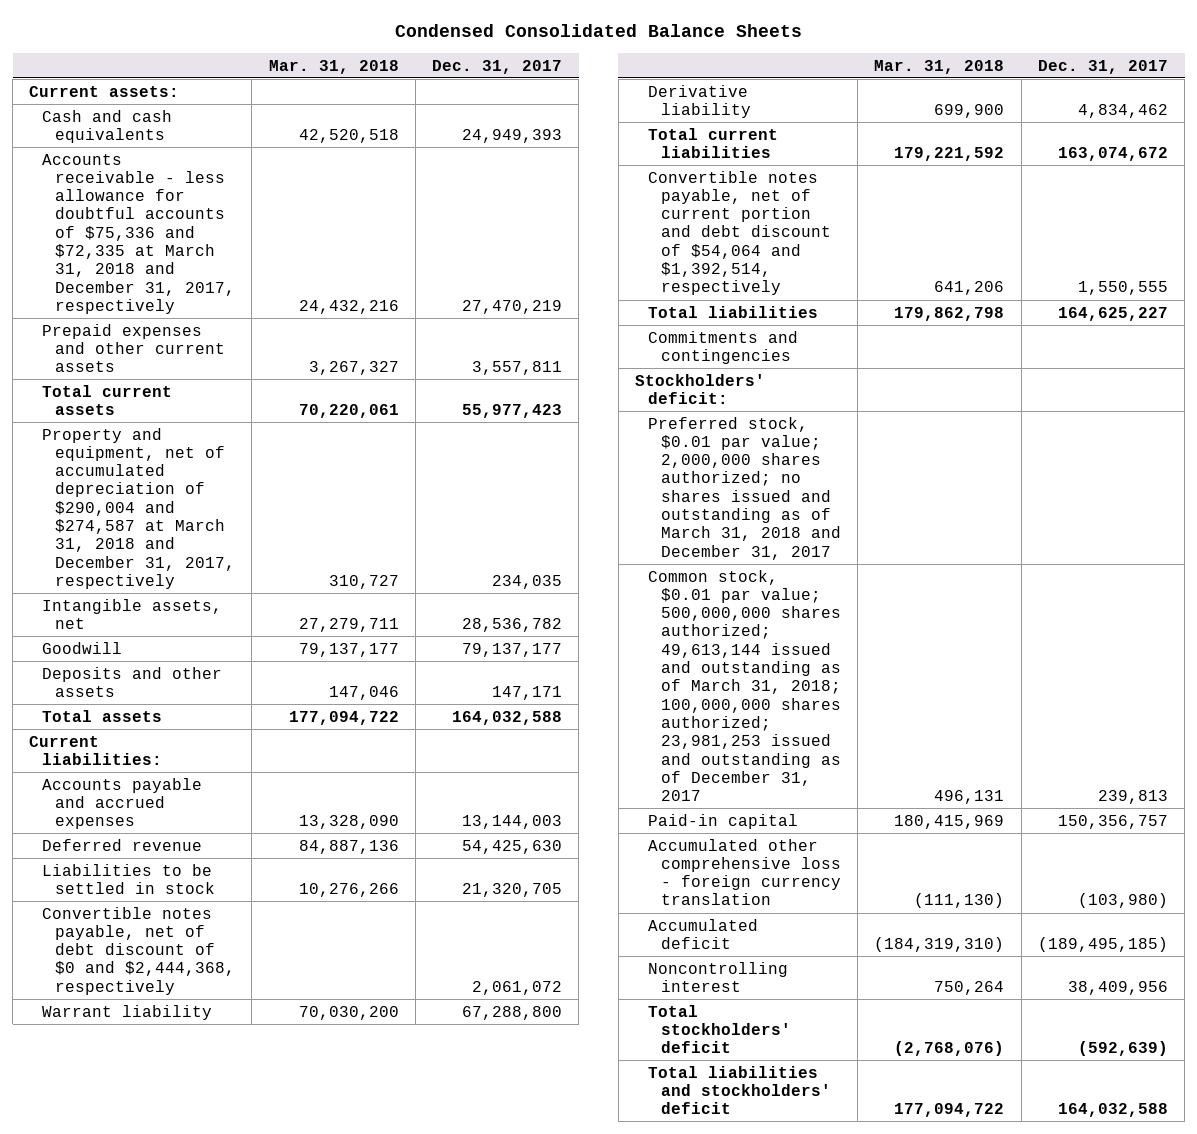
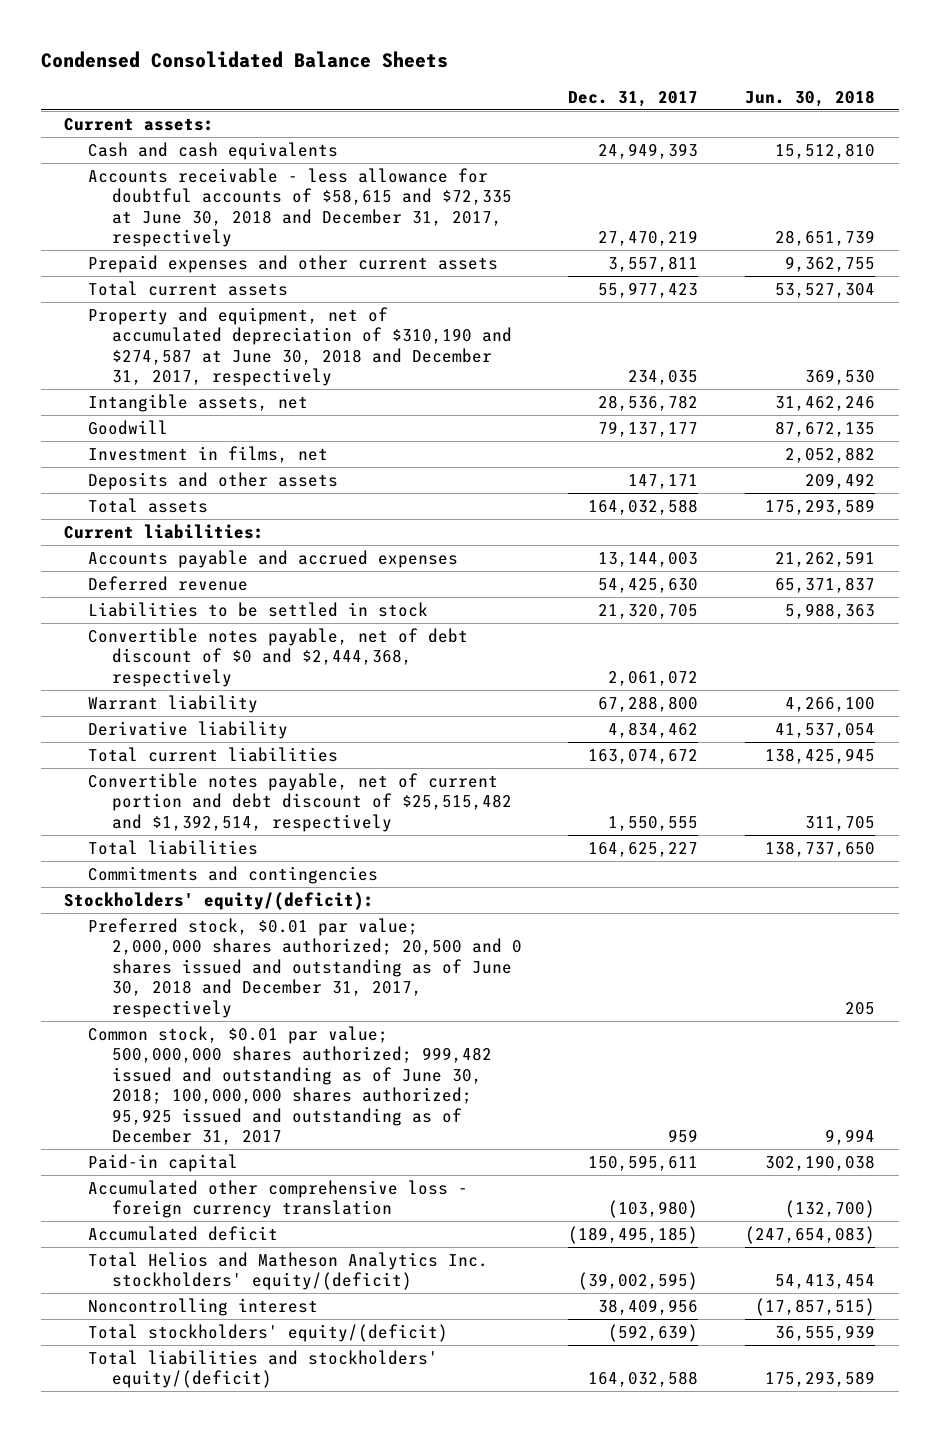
- | Mar. 31, 2018 | Dec. 31, 2017
+ | Dec. 31, 2017 | Jun. 30, 2018
- Accounts receivable - less allowance for doubtful accounts of $75,336 and $72,335 at March 31, 2018 and December 31, 2017, respectively | 24,432,216 | 27,470,219
+ Accounts receivable - less allowance for doubtful accounts of $58,615 and $72,335 at June 30, 2018 and December 31, 2017, respectively | 27,470,219 | 28,651,739
- Property and equipment, net of accumulated depreciation of $290,004 and $274,587 at March 31, 2018 and December 31, 2017, respectively | 310,727 | 234,035
+ Property and equipment, net of accumulated depreciation of $310,190 and $274,587 at June 30, 2018 and December 31, 2017, respectively | 234,035 | 369,530
+ Investment in films, net | | 2,052,882
- Convertible notes payable, net of current portion and debt discount of $54,064 and $1,392,514, respectively | 641,206 | 1,550,555
+ Convertible notes payable, net of current portion and debt discount of $25,515,482 and $1,392,514, respectively | 1,550,555 | 311,705
- Stockholders' deficit:
- Preferred stock, $0.01 par value; 2,000,000 shares authorized; no shares issued and outstanding as of March 31, 2018 and December 31, 2017
- Common stock, $0.01 par value; 500,000,000 shares authorized; 49,613,144 issued and outstanding as of March 31, 2018; 100,000,000 shares authorized; 23,981,253 issued and outstanding as of December 31, 2017 | 496,131 | 239,813
- Paid-in capital | 180,415,969 | 150,356,757
+ Stockholders' equity/(deficit):
+ Preferred stock, $0.01 par value; 2,000,000 shares authorized; 20,500 and 0 shares issued and outstanding as of June 30, 2018 and December 31, 2017, respectively | | 205
+ Common stock, $0.01 par value; 500,000,000 shares authorized; 999,482 issued and outstanding as of June 30, 2018; 100,000,000 shares authorized; 95,925 issued and outstanding as of December 31, 2017 | 959 | 9,994
+ Paid-in capital | 150,595,611 | 302,190,038
+ Total Helios and Matheson Analytics Inc. stockholders' equity/(deficit) | (39,002,595) | 54,413,454
- Total stockholders' deficit | (2,768,076) | (592,639)
- Total liabilities and stockholders' deficit | 177,094,722 | 164,032,588
+ Total stockholders' equity/(deficit) | (592,639) | 36,555,939
+ Total liabilities and stockholders' equity/(deficit) | 164,032,588 | 175,293,589

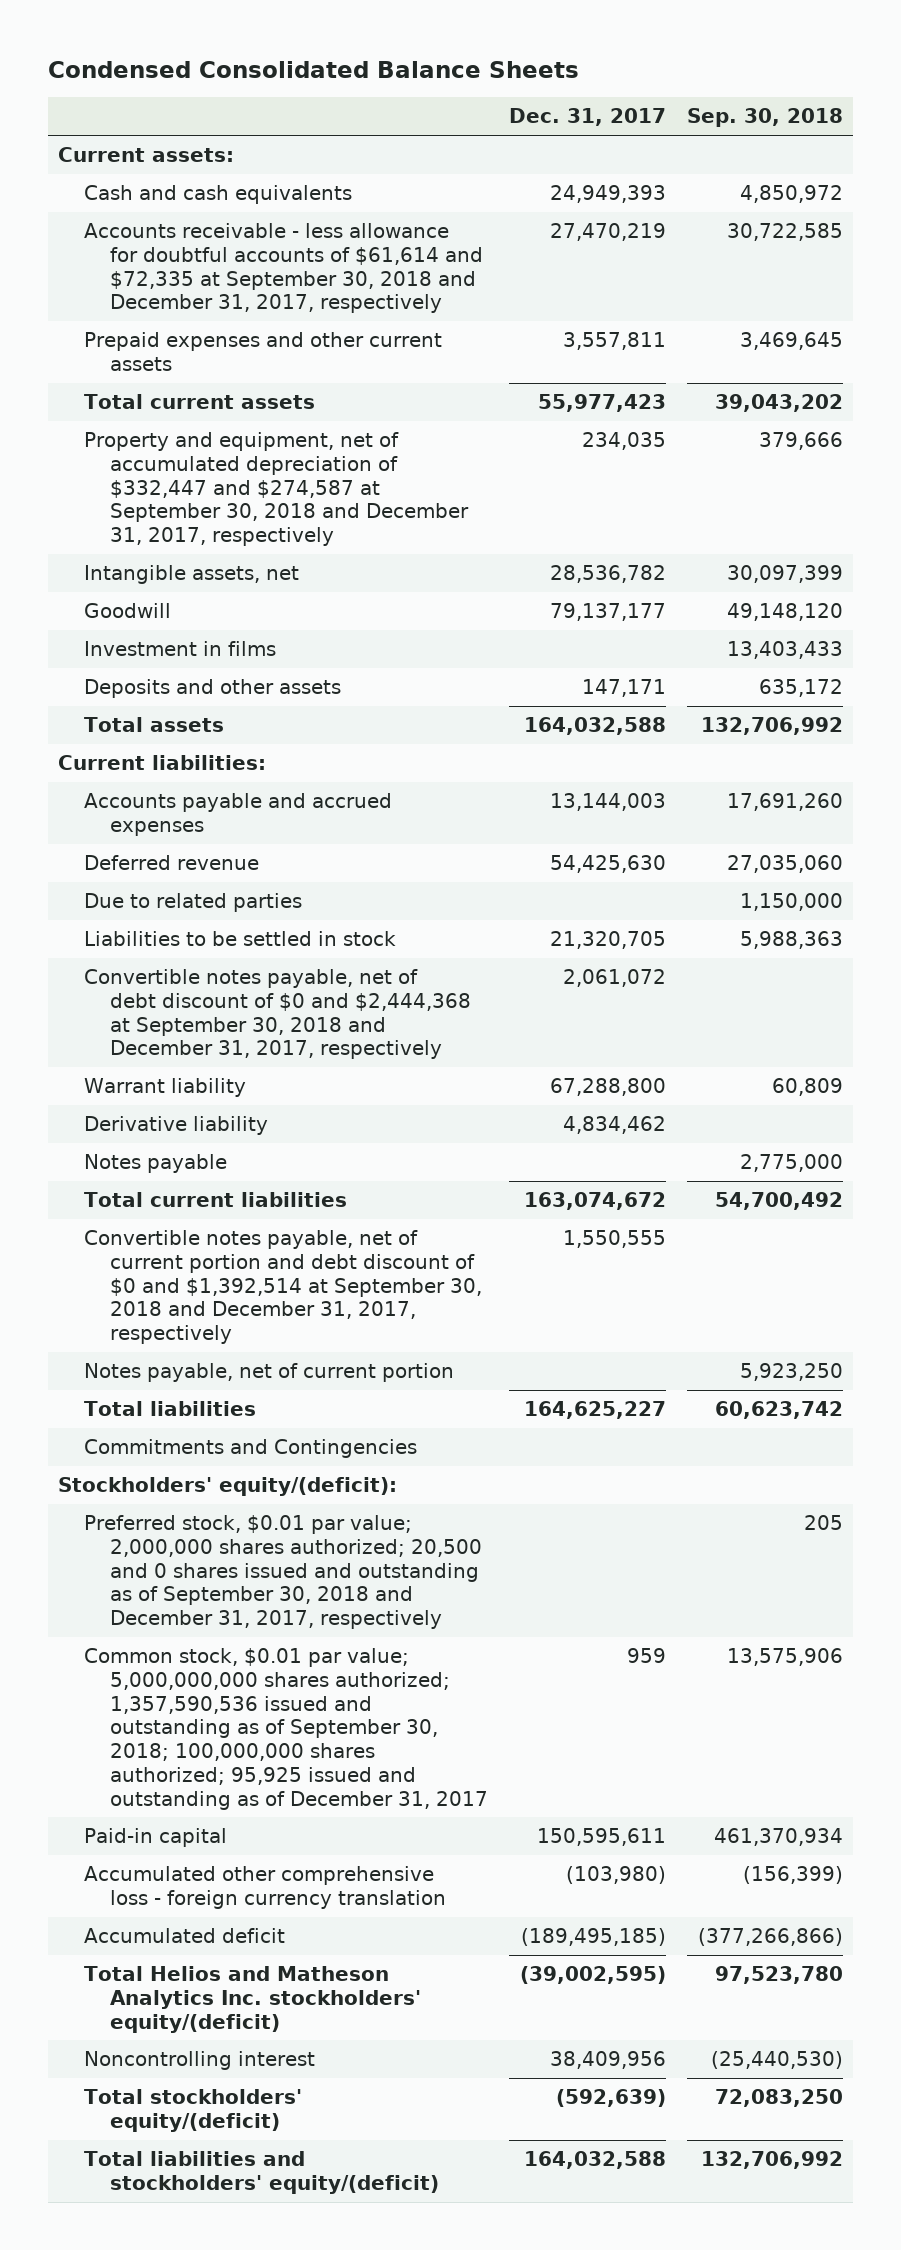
- | Dec. 31, 2017 | Jun. 30, 2018
+ | Dec. 31, 2017 | Sep. 30, 2018
- Accounts receivable - less allowance for doubtful accounts of $58,615 and $72,335 at June 30, 2018 and December 31, 2017, respectively | 27,470,219 | 28,651,739
+ Accounts receivable - less allowance for doubtful accounts of $61,614 and $72,335 at September 30, 2018 and December 31, 2017, respectively | 27,470,219 | 30,722,585
- Property and equipment, net of accumulated depreciation of $310,190 and $274,587 at June 30, 2018 and December 31, 2017, respectively | 234,035 | 369,530
+ Property and equipment, net of accumulated depreciation of $332,447 and $274,587 at September 30, 2018 and December 31, 2017, respectively | 234,035 | 379,666
- Investment in films, net | | 2,052,882
+ Investment in films | | 13,403,433
+ Due to related parties | | 1,150,000
- Convertible notes payable, net of debt discount of $0 and $2,444,368, respectively | 2,061,072 |
+ Convertible notes payable, net of debt discount of $0 and $2,444,368 at September 30, 2018 and December 31, 2017, respectively | 2,061,072 |
+ Notes payable | | 2,775,000
- Convertible notes payable, net of current portion and debt discount of $25,515,482 and $1,392,514, respectively | 1,550,555 | 311,705
+ Convertible notes payable, net of current portion and debt discount of $0 and $1,392,514 at September 30, 2018 and December 31, 2017, respectively | 1,550,555 |
+ Notes payable, net of current portion | | 5,923,250
- Commitments and contingencies
+ Commitments and Contingencies
- Preferred stock, $0.01 par value; 2,000,000 shares authorized; 20,500 and 0 shares issued and outstanding as of June 30, 2018 and December 31, 2017, respectively | | 205
- Common stock, $0.01 par value; 500,000,000 shares authorized; 999,482 issued and outstanding as of June 30, 2018; 100,000,000 shares authorized; 95,925 issued and outstanding as of December 31, 2017 | 959 | 9,994
+ Preferred stock, $0.01 par value; 2,000,000 shares authorized; 20,500 and 0 shares issued and outstanding as of September 30, 2018 and December 31, 2017, respectively | | 205
+ Common stock, $0.01 par value; 5,000,000,000 shares authorized; 1,357,590,536 issued and outstanding as of September 30, 2018; 100,000,000 shares authorized; 95,925 issued and outstanding as of December 31, 2017 | 959 | 13,575,906

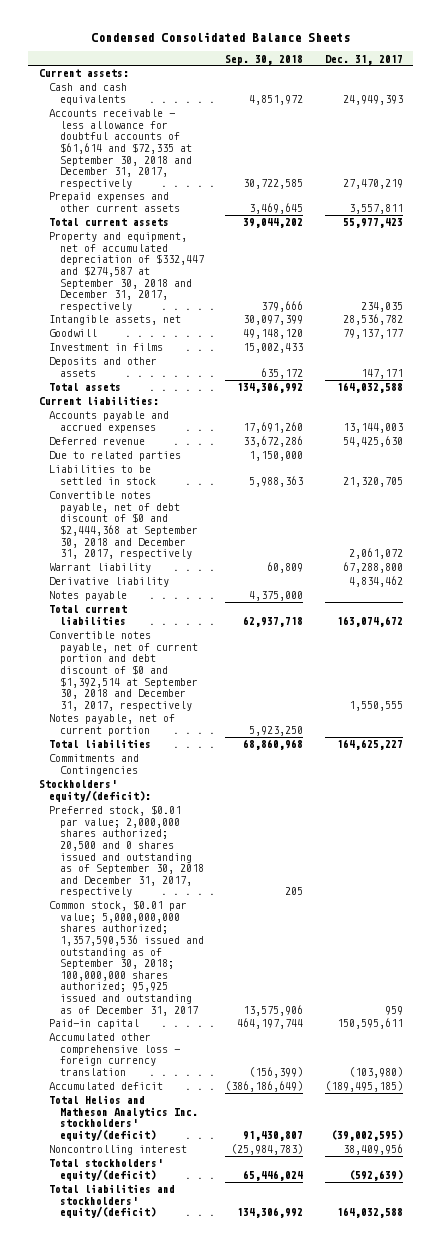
- | Dec. 31, 2017 | Sep. 30, 2018
+ | Sep. 30, 2018 | Dec. 31, 2017
- Cash and cash equivalents | 24,949,393 | 4,850,972
+ Cash and cash equivalents | 4,851,972 | 24,949,393
- Total current assets | 55,977,423 | 39,043,202
+ Total current assets | 39,044,202 | 55,977,423
- Investment in films | | 13,403,433
+ Investment in films | 15,002,433 |
- Total assets | 164,032,588 | 132,706,992
+ Total assets | 134,306,992 | 164,032,588
- Deferred revenue | 54,425,630 | 27,035,060
+ Deferred revenue | 33,672,286 | 54,425,630
- Notes payable | | 2,775,000
- Total current liabilities | 163,074,672 | 54,700,492
+ Notes payable | 4,375,000 |
+ Total current liabilities | 62,937,718 | 163,074,672
- Total liabilities | 164,625,227 | 60,623,742
+ Total liabilities | 68,860,968 | 164,625,227
- Paid-in capital | 150,595,611 | 461,370,934
+ Paid-in capital | 464,197,744 | 150,595,611
- Accumulated deficit | (189,495,185) | (377,266,866)
- Total Helios and Matheson Analytics Inc. stockholders' equity/(deficit) | (39,002,595) | 97,523,780
- Noncontrolling interest | 38,409,956 | (25,440,530)
- Total stockholders' equity/(deficit) | (592,639) | 72,083,250
- Total liabilities and stockholders' equity/(deficit) | 164,032,588 | 132,706,992
+ Accumulated deficit | (386,186,649) | (189,495,185)
+ Total Helios and Matheson Analytics Inc. stockholders' equity/(deficit) | 91,430,807 | (39,002,595)
+ Noncontrolling interest | (25,984,783) | 38,409,956
+ Total stockholders' equity/(deficit) | 65,446,024 | (592,639)
+ Total liabilities and stockholders' equity/(deficit) | 134,306,992 | 164,032,588

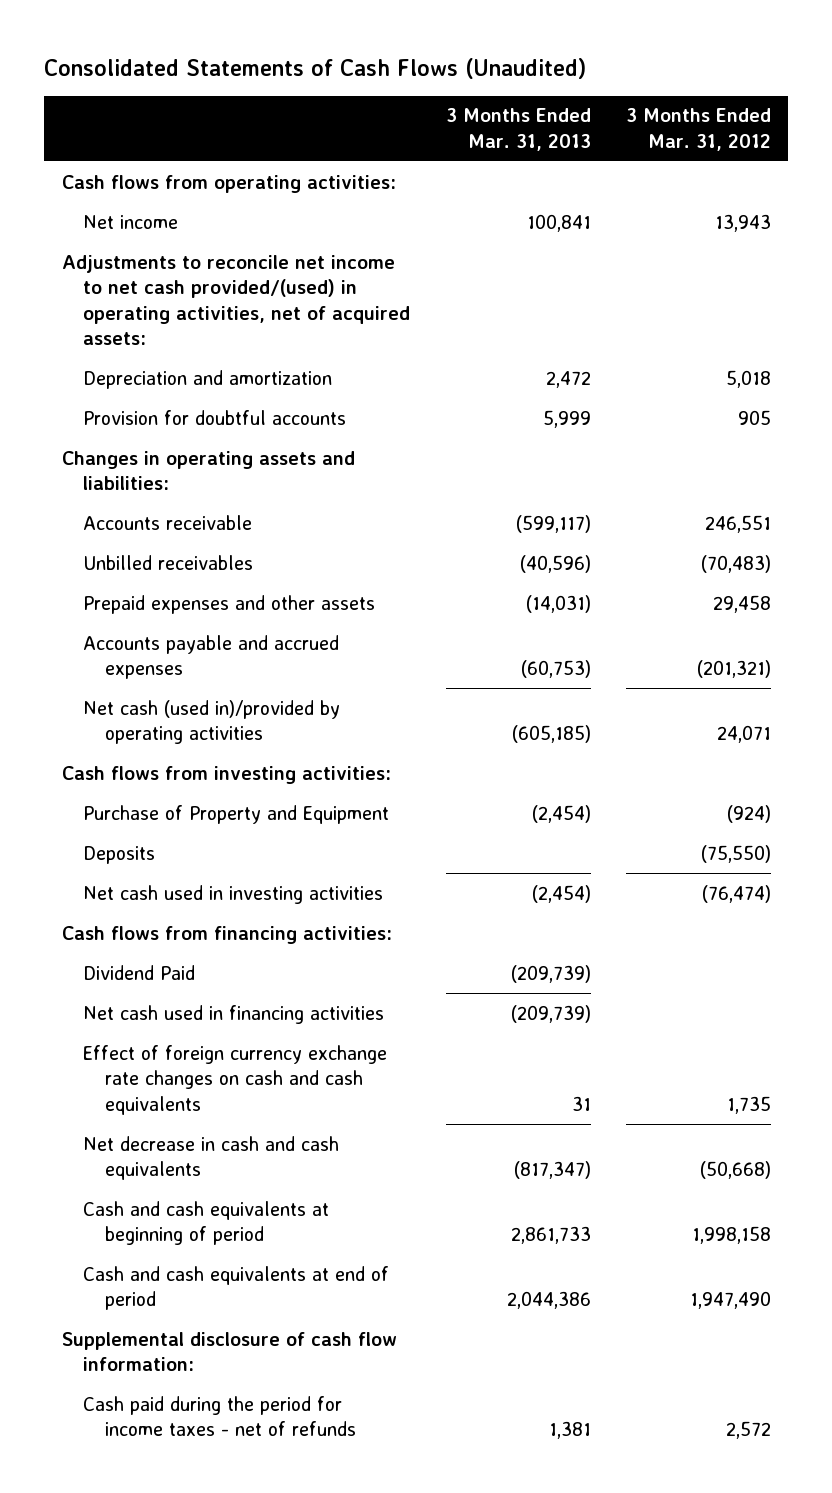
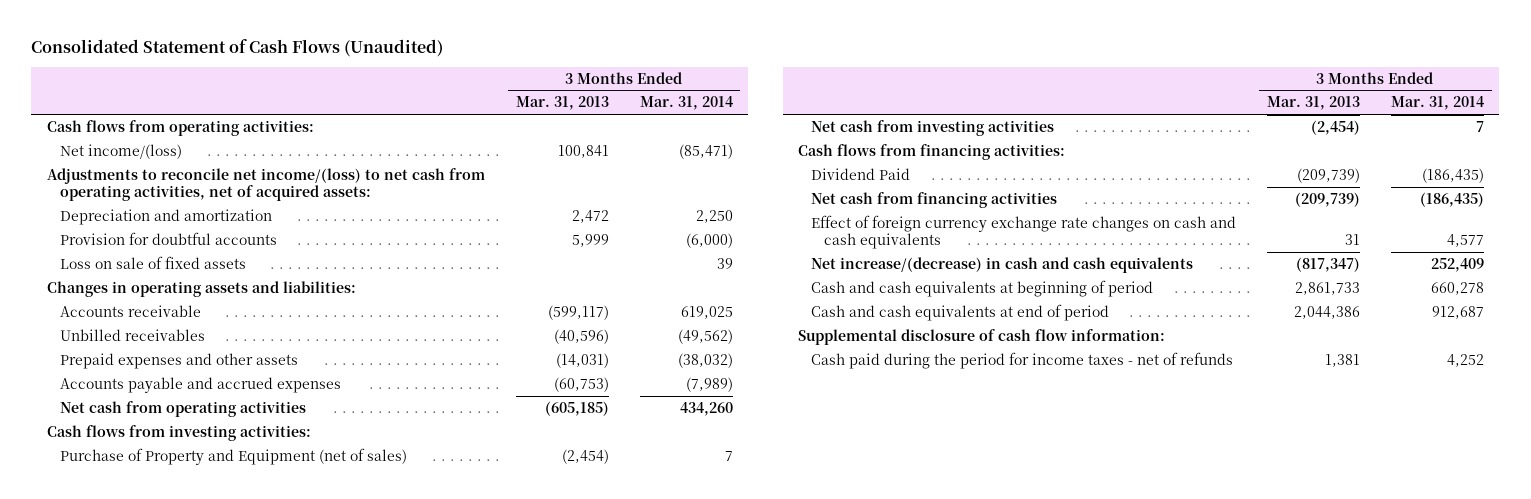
- Consolidated Statements of Cash Flows (Unaudited)
+ Consolidated Statement of Cash Flows (Unaudited)
- | 3 Months Ended Mar. 31, 2013 | 3 Months Ended Mar. 31, 2012
+ | 3 Months Ended Mar. 31, 2013 | 3 Months Ended Mar. 31, 2014
- Net income | 100,841 | 13,943
- Adjustments to reconcile net income to net cash provided/(used) in operating activities, net of acquired assets:
+ Net income/(loss) | 100,841 | (85,471)
+ Adjustments to reconcile net income/(loss) to net cash from operating activities, net of acquired assets:
+ Loss on sale of fixed assets | | 39
- Net cash (used in)/provided by operating activities | (605,185) | 24,071
+ Net cash from operating activities | (605,185) | 434,260
- Purchase of Property and Equipment | (2,454) | (924)
- Deposits | | (75,550)
- Net cash used in investing activities | (2,454) | (76,474)
+ Purchase of Property and Equipment (net of sales) | (2,454) | 7
+ Net cash from investing activities | (2,454) | 7
- Net cash used in financing activities | (209,739) |
+ Net cash from financing activities | (209,739) | (186,435)
- Net decrease in cash and cash equivalents | (817,347) | (50,668)
+ Net increase/(decrease) in cash and cash equivalents | (817,347) | 252,409

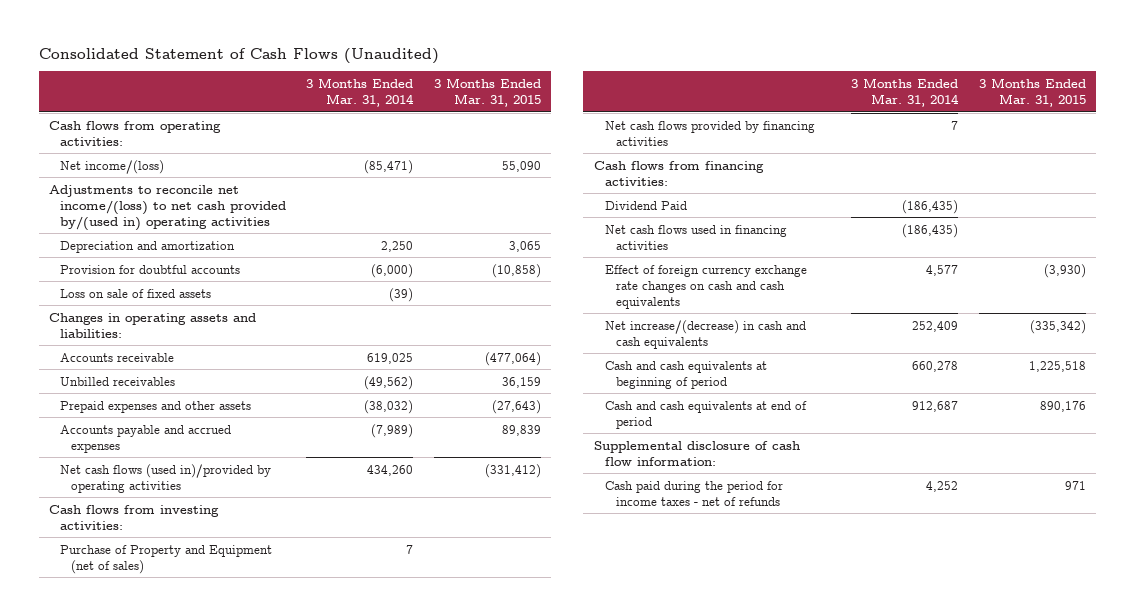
- | 3 Months Ended Mar. 31, 2013 | 3 Months Ended Mar. 31, 2014
+ | 3 Months Ended Mar. 31, 2014 | 3 Months Ended Mar. 31, 2015
- Adjustments to reconcile net income/(loss) to net cash from operating activities, net of acquired assets:
+ Adjustments to reconcile net income/(loss) to net cash provided by/(used in) operating activities
- Loss on sale of fixed assets | | 39
+ Loss on sale of fixed assets | (39) |
- Net cash from operating activities | (605,185) | 434,260
+ Net cash flows (used in)/provided by operating activities | 434,260 | (331,412)
- Net cash from investing activities | (2,454) | 7
+ Net cash flows provided by financing activities | 7 |
- Net cash from financing activities | (209,739) | (186,435)
+ Net cash flows used in financing activities | (186,435) |

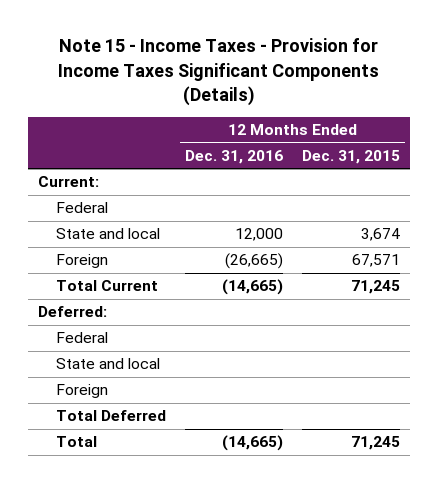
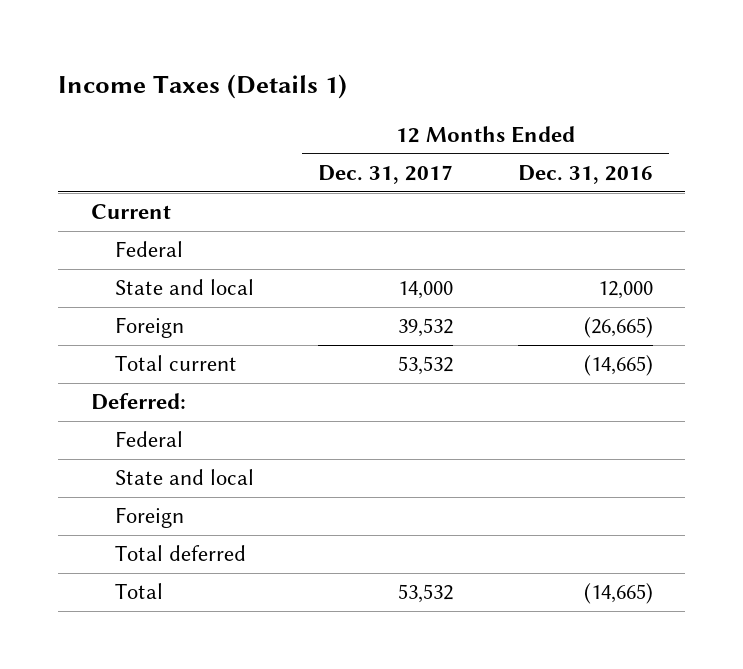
- Note 15 - Income Taxes - Provision for Income Taxes Significant Components (Details)
+ Income Taxes (Details 1)
- | 12 Months Ended Dec. 31, 2016 | 12 Months Ended Dec. 31, 2015
+ | 12 Months Ended Dec. 31, 2017 | 12 Months Ended Dec. 31, 2016
- Current:
+ Current
- Total Current | (14,665) | 71,245
+ Total current | 53,532 | (14,665)
- Total Deferred
+ Total deferred

